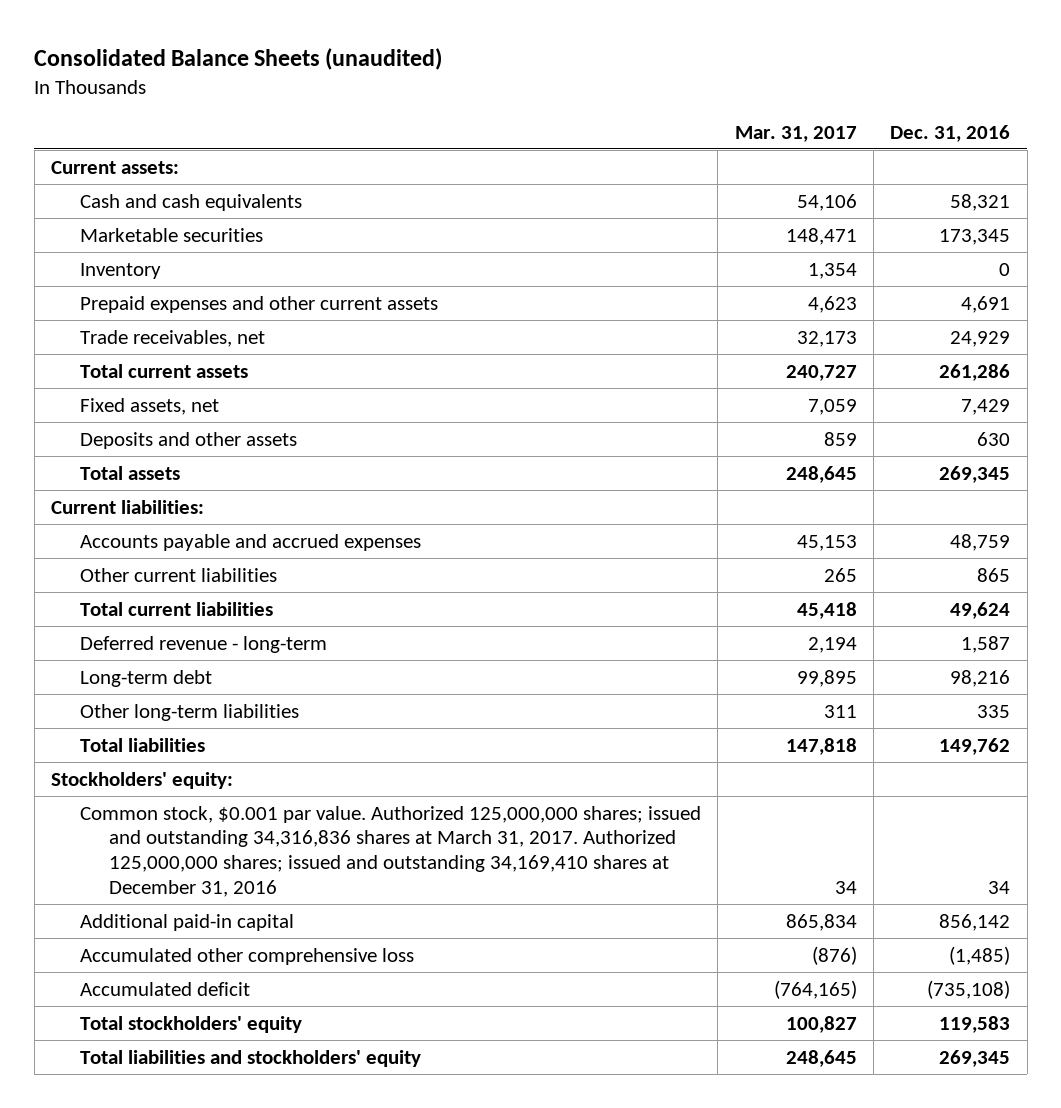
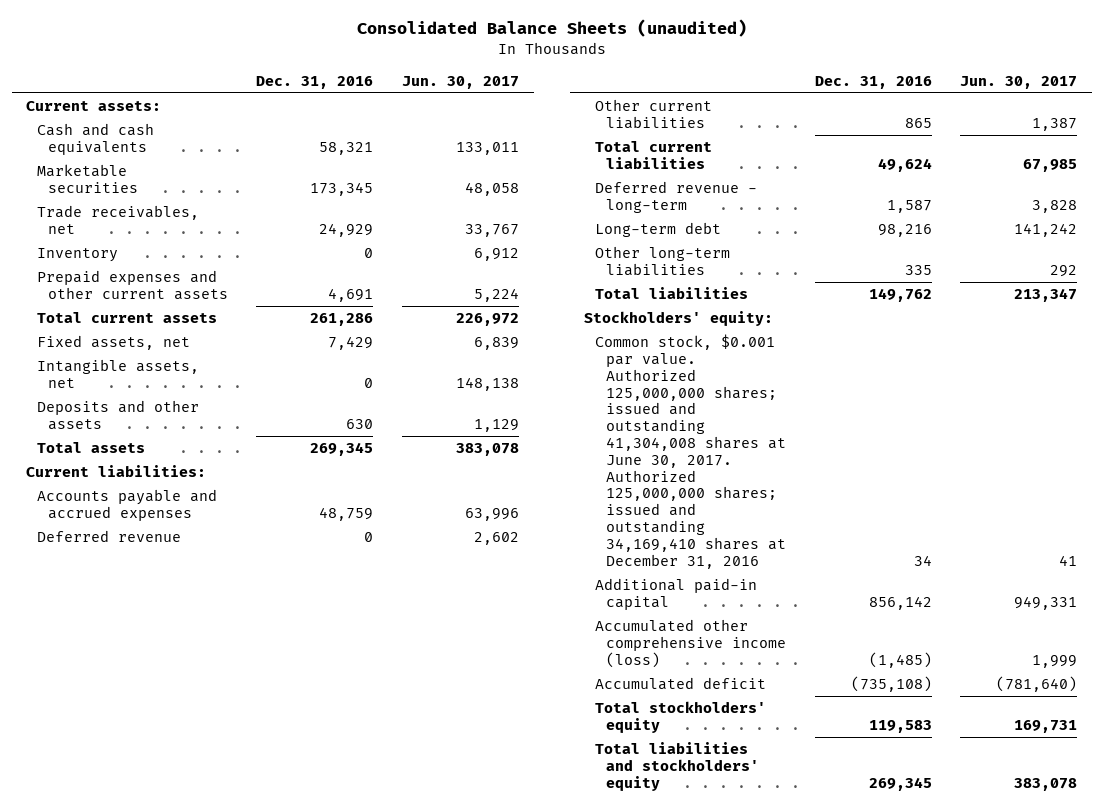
- | Mar. 31, 2017 | Dec. 31, 2016
+ | Dec. 31, 2016 | Jun. 30, 2017
moved up: Trade receivables, net | 24,929 | 33,767
+ Intangible assets, net | 0 | 148,138
+ Deferred revenue | 0 | 2,602
- Common stock, $0.001 par value. Authorized 125,000,000 shares; issued and outstanding 34,316,836 shares at March 31, 2017. Authorized 125,000,000 shares; issued and outstanding 34,169,410 shares at December 31, 2016 | 34 | 34
+ Common stock, $0.001 par value. Authorized 125,000,000 shares; issued and outstanding 41,304,008 shares at June 30, 2017. Authorized 125,000,000 shares; issued and outstanding 34,169,410 shares at December 31, 2016 | 34 | 41
- Accumulated other comprehensive loss | (876) | (1,485)
+ Accumulated other comprehensive income (loss) | (1,485) | 1,999

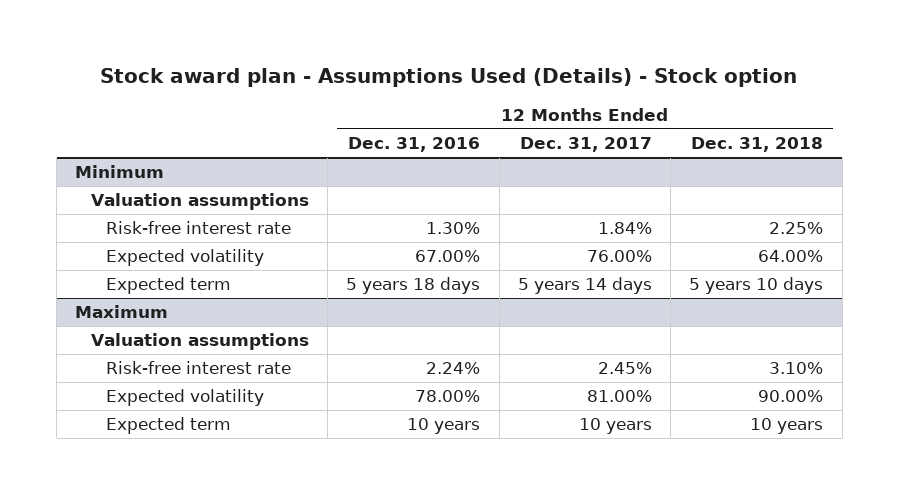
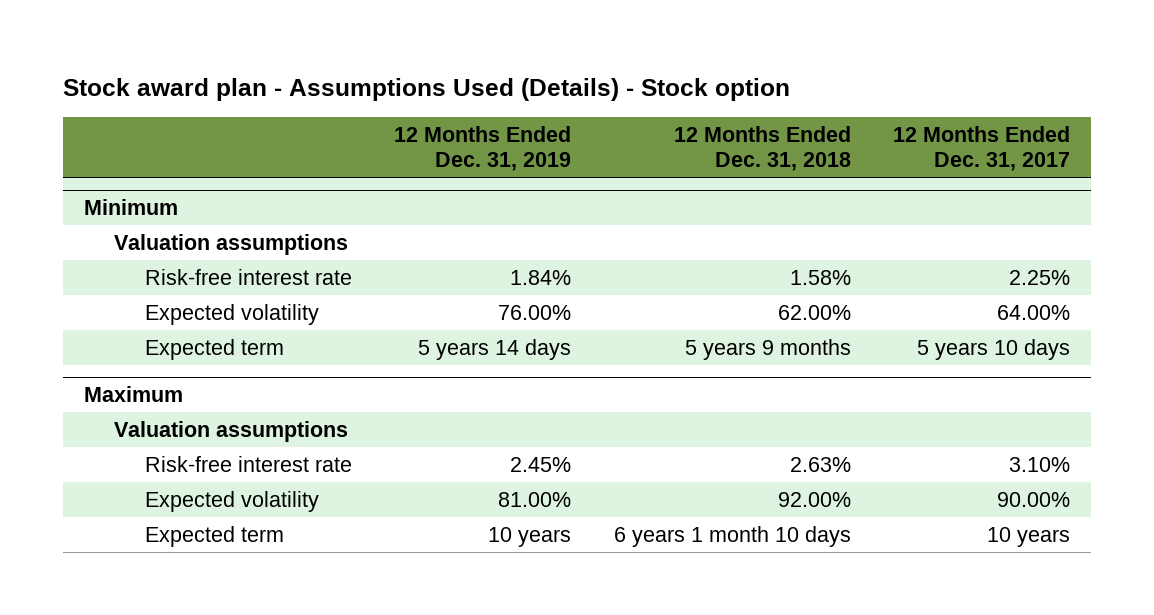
- | 12 Months Ended Dec. 31, 2016 | 12 Months Ended Dec. 31, 2017 | 12 Months Ended Dec. 31, 2018
+ | 12 Months Ended Dec. 31, 2019 | 12 Months Ended Dec. 31, 2018 | 12 Months Ended Dec. 31, 2017
@ Minimum
- Risk-free interest rate | 1.30% | 1.84% | 2.25%
- Expected volatility | 67.00% | 76.00% | 64.00%
- Expected term | 5 years 18 days | 5 years 14 days | 5 years 10 days
+ Risk-free interest rate | 1.84% | 1.58% | 2.25%
+ Expected volatility | 76.00% | 62.00% | 64.00%
+ Expected term | 5 years 14 days | 5 years 9 months | 5 years 10 days
@ Maximum
- Risk-free interest rate | 2.24% | 2.45% | 3.10%
- Expected volatility | 78.00% | 81.00% | 90.00%
- Expected term | 10 years | 10 years | 10 years
+ Risk-free interest rate | 2.45% | 2.63% | 3.10%
+ Expected volatility | 81.00% | 92.00% | 90.00%
+ Expected term | 10 years | 6 years 1 month 10 days | 10 years

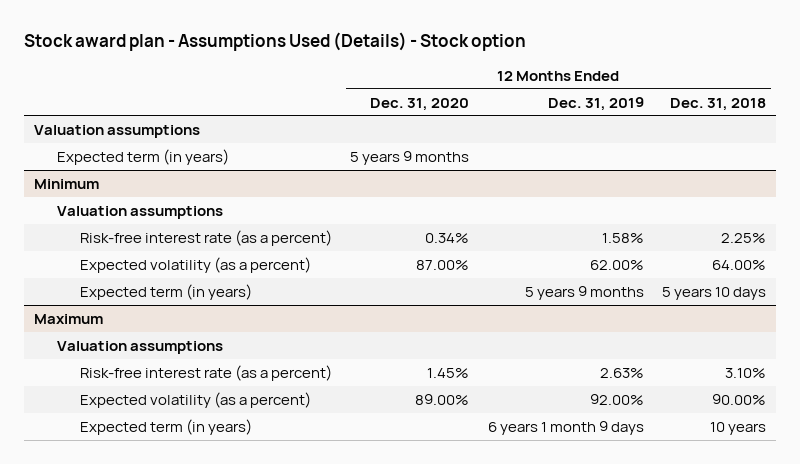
- | 12 Months Ended Dec. 31, 2019 | 12 Months Ended Dec. 31, 2018 | 12 Months Ended Dec. 31, 2017
+ | 12 Months Ended Dec. 31, 2020 | 12 Months Ended Dec. 31, 2019 | 12 Months Ended Dec. 31, 2018
+ Valuation assumptions
+ Expected term (in years) | 5 years 9 months | |
@ Minimum
- Risk-free interest rate | 1.84% | 1.58% | 2.25%
- Expected volatility | 76.00% | 62.00% | 64.00%
- Expected term | 5 years 14 days | 5 years 9 months | 5 years 10 days
+ Risk-free interest rate (as a percent) | 0.34% | 1.58% | 2.25%
+ Expected volatility (as a percent) | 87.00% | 62.00% | 64.00%
+ Expected term (in years) | | 5 years 9 months | 5 years 10 days
@ Maximum
- Risk-free interest rate | 2.45% | 2.63% | 3.10%
- Expected volatility | 81.00% | 92.00% | 90.00%
- Expected term | 10 years | 6 years 1 month 10 days | 10 years
+ Risk-free interest rate (as a percent) | 1.45% | 2.63% | 3.10%
+ Expected volatility (as a percent) | 89.00% | 92.00% | 90.00%
+ Expected term (in years) | | 6 years 1 month 9 days | 10 years

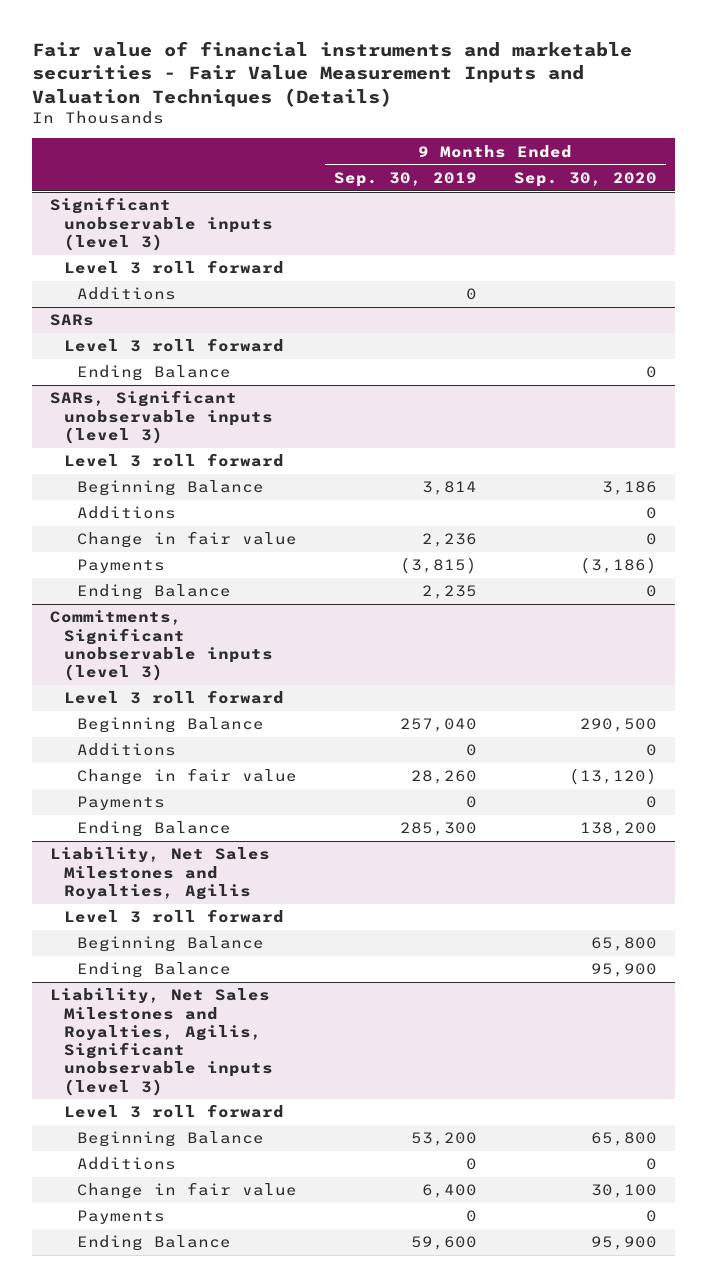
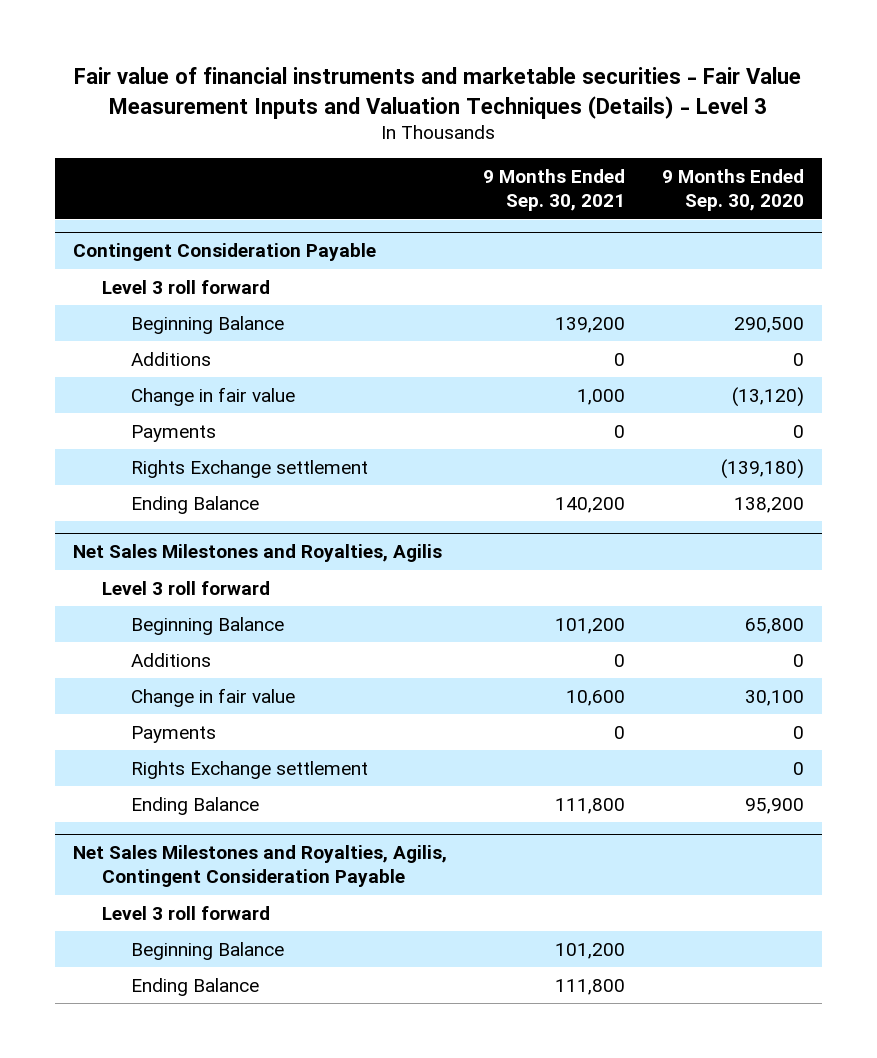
- Fair value of financial instruments and marketable securities - Fair Value Measurement Inputs and Valuation Techniques (Details)
+ Fair value of financial instruments and marketable securities - Fair Value Measurement Inputs and Valuation Techniques (Details) - Level 3
- | 9 Months Ended Sep. 30, 2019 | 9 Months Ended Sep. 30, 2020
+ | 9 Months Ended Sep. 30, 2021 | 9 Months Ended Sep. 30, 2020
- Significant unobservable inputs (level 3)
- Level 3 roll forward
- Additions | 0 |
- SARs
- Level 3 roll forward
- Ending Balance | | 0
- SARs, Significant unobservable inputs (level 3)
- Level 3 roll forward
- Beginning Balance | 3,814 | 3,186
- Additions | | 0
- Change in fair value | 2,236 | 0
- Payments | (3,815) | (3,186)
- Ending Balance | 2,235 | 0
- Commitments, Significant unobservable inputs (level 3)
+ Contingent Consideration Payable
+ Rights Exchange settlement | | (139,180)
- Liability, Net Sales Milestones and Royalties, Agilis
- Level 3 roll forward
- Beginning Balance | | 65,800
- Ending Balance | | 95,900
- Liability, Net Sales Milestones and Royalties, Agilis, Significant unobservable inputs (level 3)
+ Net Sales Milestones and Royalties, Agilis
+ Rights Exchange settlement | | 0
+ Net Sales Milestones and Royalties, Agilis, Contingent Consideration Payable
+ Level 3 roll forward
+ Beginning Balance | 101,200 |
+ Ending Balance | 111,800 |

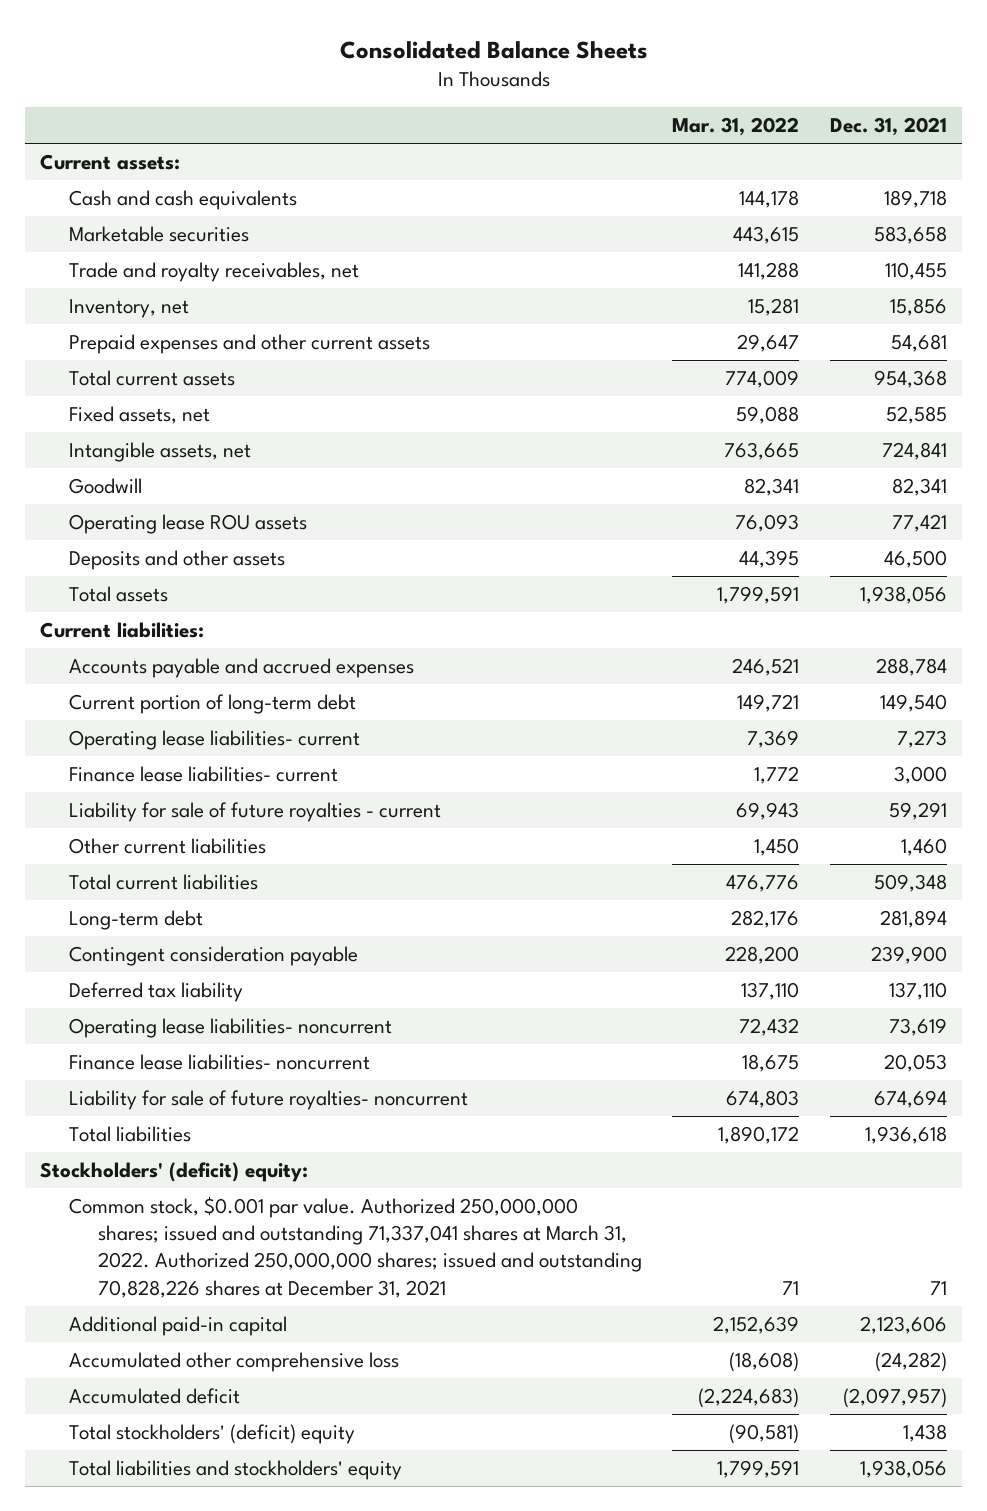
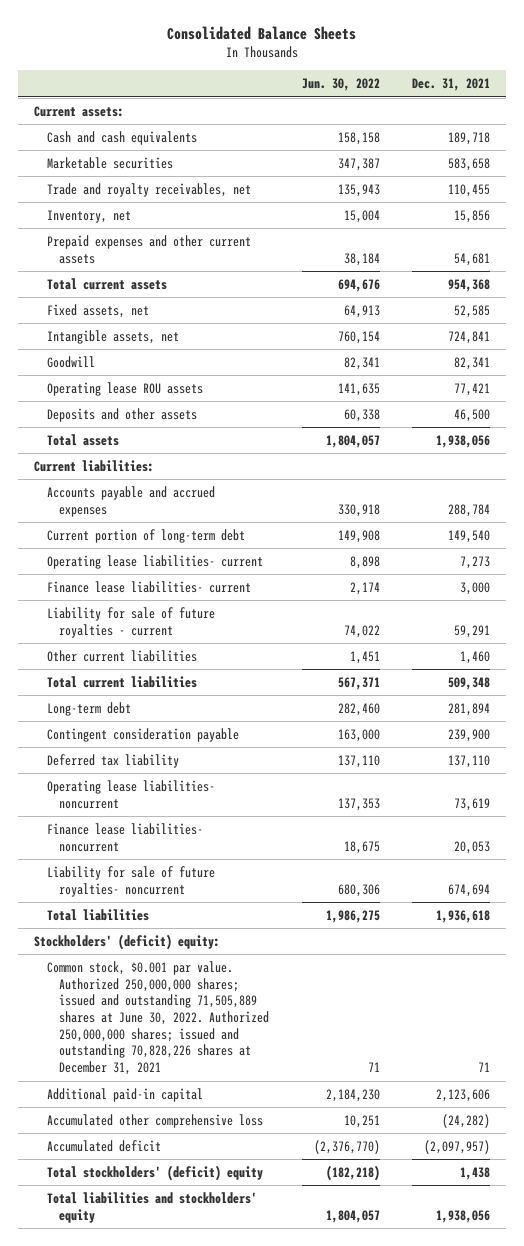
- | Mar. 31, 2022 | Dec. 31, 2021
+ | Jun. 30, 2022 | Dec. 31, 2021
- Common stock, $0.001 par value. Authorized 250,000,000 shares; issued and outstanding 71,337,041 shares at March 31, 2022. Authorized 250,000,000 shares; issued and outstanding 70,828,226 shares at December 31, 2021 | 71 | 71
+ Common stock, $0.001 par value. Authorized 250,000,000 shares; issued and outstanding 71,505,889 shares at June 30, 2022. Authorized 250,000,000 shares; issued and outstanding 70,828,226 shares at December 31, 2021 | 71 | 71

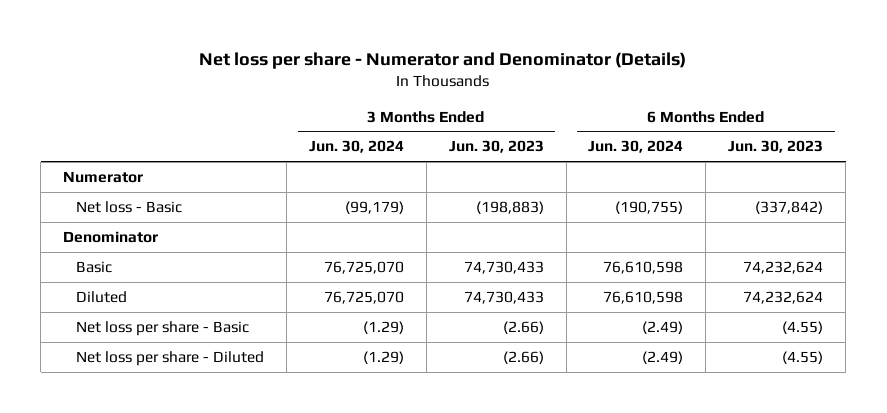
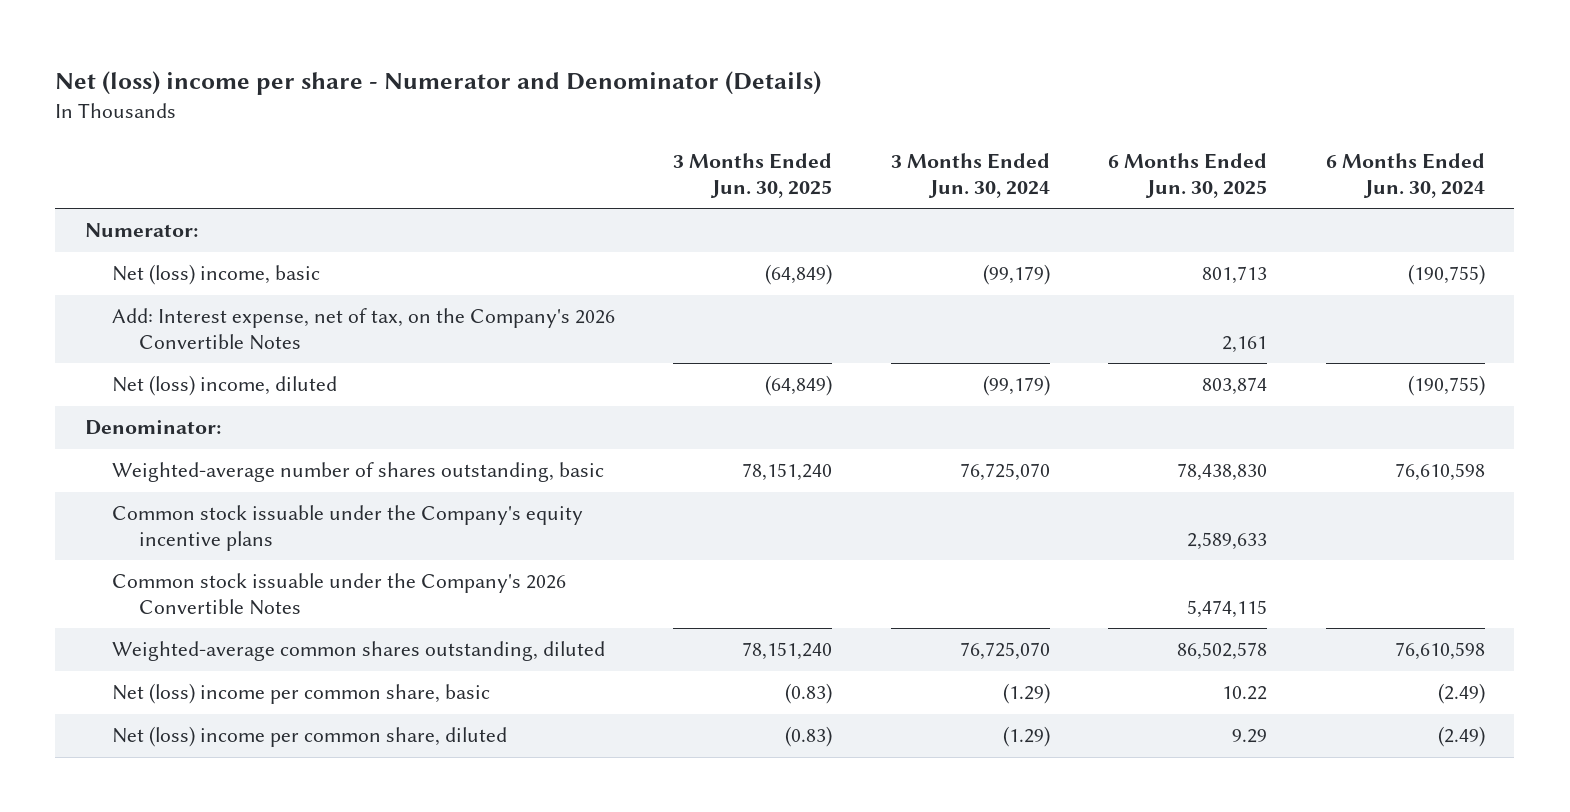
- Net loss per share - Numerator and Denominator (Details)
+ Net (loss) income per share - Numerator and Denominator (Details)
- | 3 Months Ended Jun. 30, 2024 | 3 Months Ended Jun. 30, 2023 | 6 Months Ended Jun. 30, 2024 | 6 Months Ended Jun. 30, 2023
+ | 3 Months Ended Jun. 30, 2025 | 3 Months Ended Jun. 30, 2024 | 6 Months Ended Jun. 30, 2025 | 6 Months Ended Jun. 30, 2024
- Numerator
- Net loss - Basic | (99,179) | (198,883) | (190,755) | (337,842)
- Denominator
- Basic | 76,725,070 | 74,730,433 | 76,610,598 | 74,232,624
- Diluted | 76,725,070 | 74,730,433 | 76,610,598 | 74,232,624
- Net loss per share - Basic | (1.29) | (2.66) | (2.49) | (4.55)
- Net loss per share - Diluted | (1.29) | (2.66) | (2.49) | (4.55)
+ Numerator:
+ Net (loss) income, basic | (64,849) | (99,179) | 801,713 | (190,755)
+ Add: Interest expense, net of tax, on the Company's 2026 Convertible Notes | | | 2,161 |
+ Net (loss) income, diluted | (64,849) | (99,179) | 803,874 | (190,755)
+ Denominator:
+ Weighted-average number of shares outstanding, basic | 78,151,240 | 76,725,070 | 78,438,830 | 76,610,598
+ Common stock issuable under the Company's equity incentive plans | | | 2,589,633 |
+ Common stock issuable under the Company's 2026 Convertible Notes | | | 5,474,115 |
+ Weighted-average common shares outstanding, diluted | 78,151,240 | 76,725,070 | 86,502,578 | 76,610,598
+ Net (loss) income per common share, basic | (0.83) | (1.29) | 10.22 | (2.49)
+ Net (loss) income per common share, diluted | (0.83) | (1.29) | 9.29 | (2.49)

